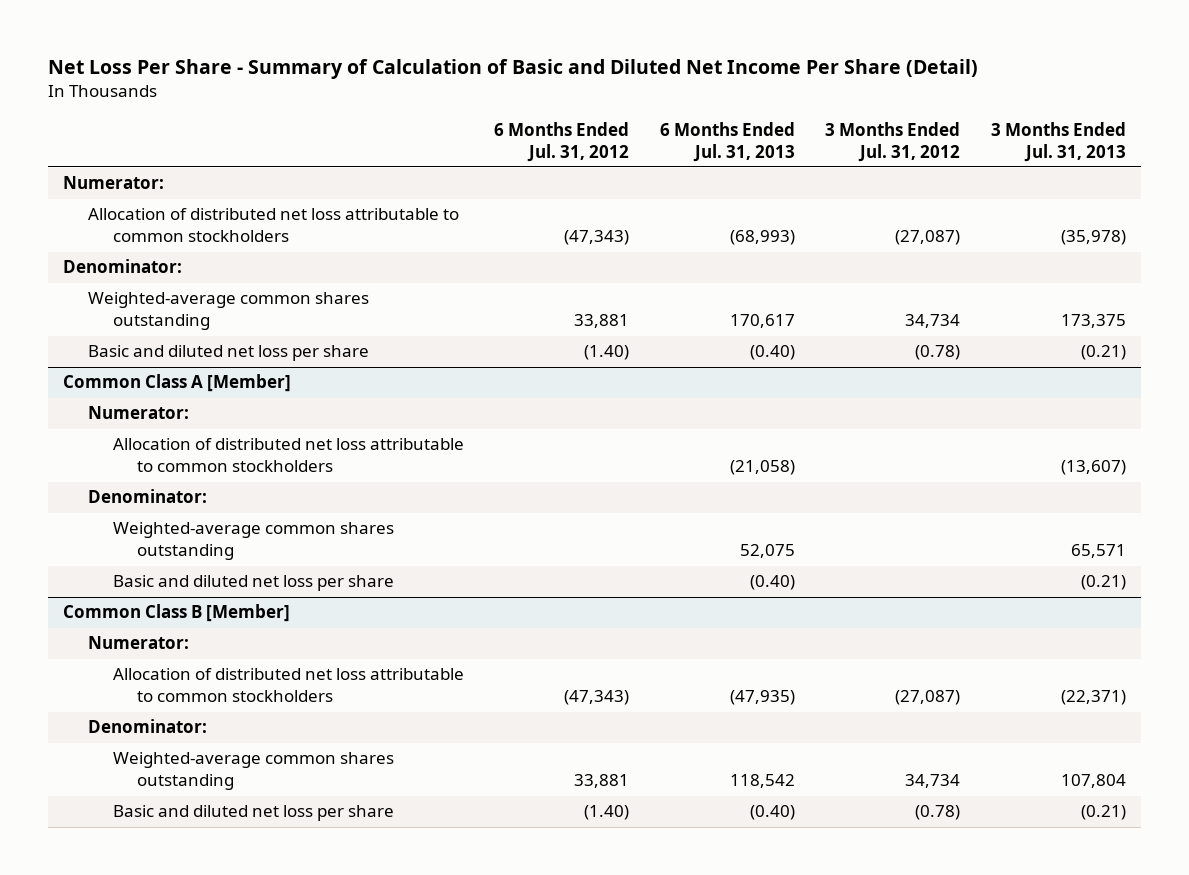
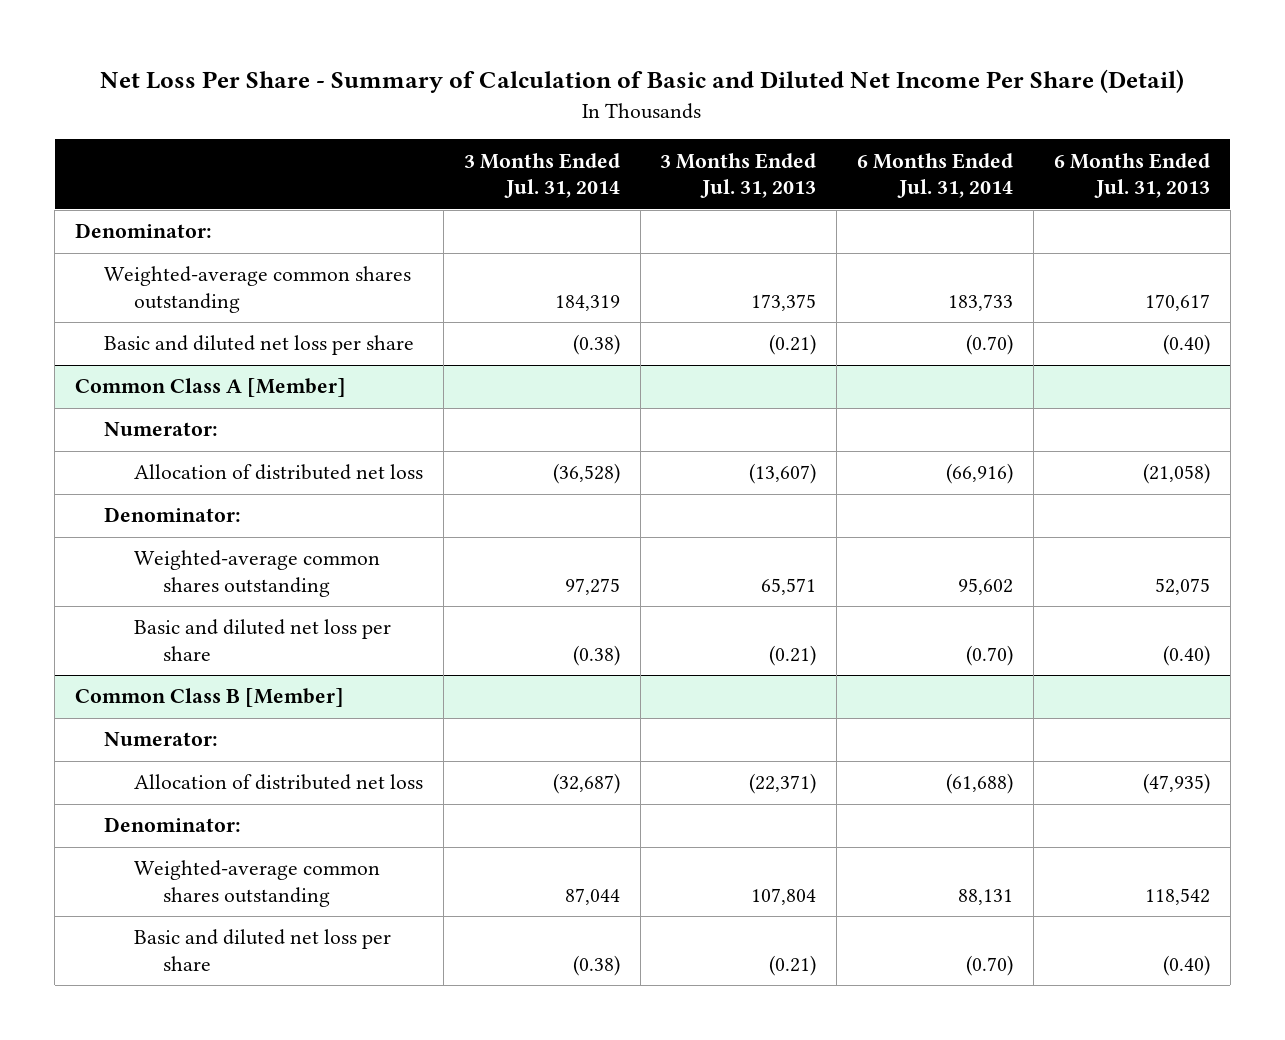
- | 6 Months Ended Jul. 31, 2012 | 6 Months Ended Jul. 31, 2013 | 3 Months Ended Jul. 31, 2012 | 3 Months Ended Jul. 31, 2013
+ | 3 Months Ended Jul. 31, 2014 | 3 Months Ended Jul. 31, 2013 | 6 Months Ended Jul. 31, 2014 | 6 Months Ended Jul. 31, 2013
- Numerator:
- Allocation of distributed net loss attributable to common stockholders | (47,343) | (68,993) | (27,087) | (35,978)
@ Common Class A [Member]
- Allocation of distributed net loss attributable to common stockholders | | (21,058) | | (13,607)
+ Allocation of distributed net loss | (36,528) | (13,607) | (66,916) | (21,058)
@ Common Class B [Member]
- Allocation of distributed net loss attributable to common stockholders | (47,343) | (47,935) | (27,087) | (22,371)
+ Allocation of distributed net loss | (32,687) | (22,371) | (61,688) | (47,935)

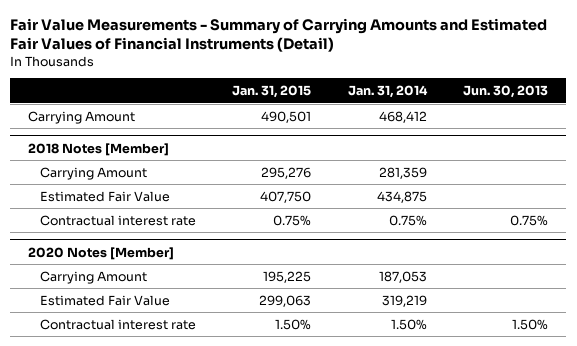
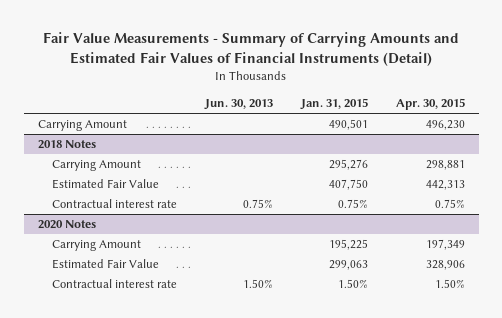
- | Jan. 31, 2015 | Jan. 31, 2014 | Jun. 30, 2013
+ | Jun. 30, 2013 | Jan. 31, 2015 | Apr. 30, 2015
- 2018 Notes [Member]
+ 2018 Notes
- 2020 Notes [Member]
+ 2020 Notes

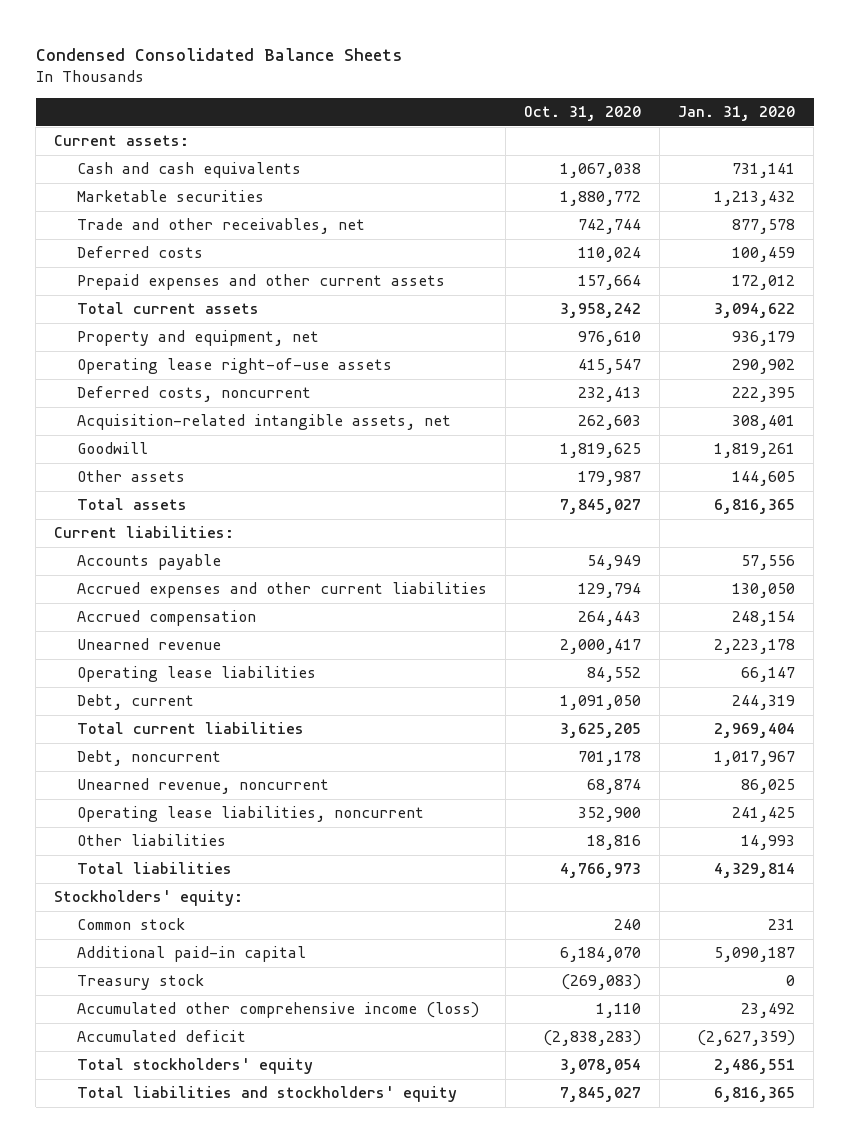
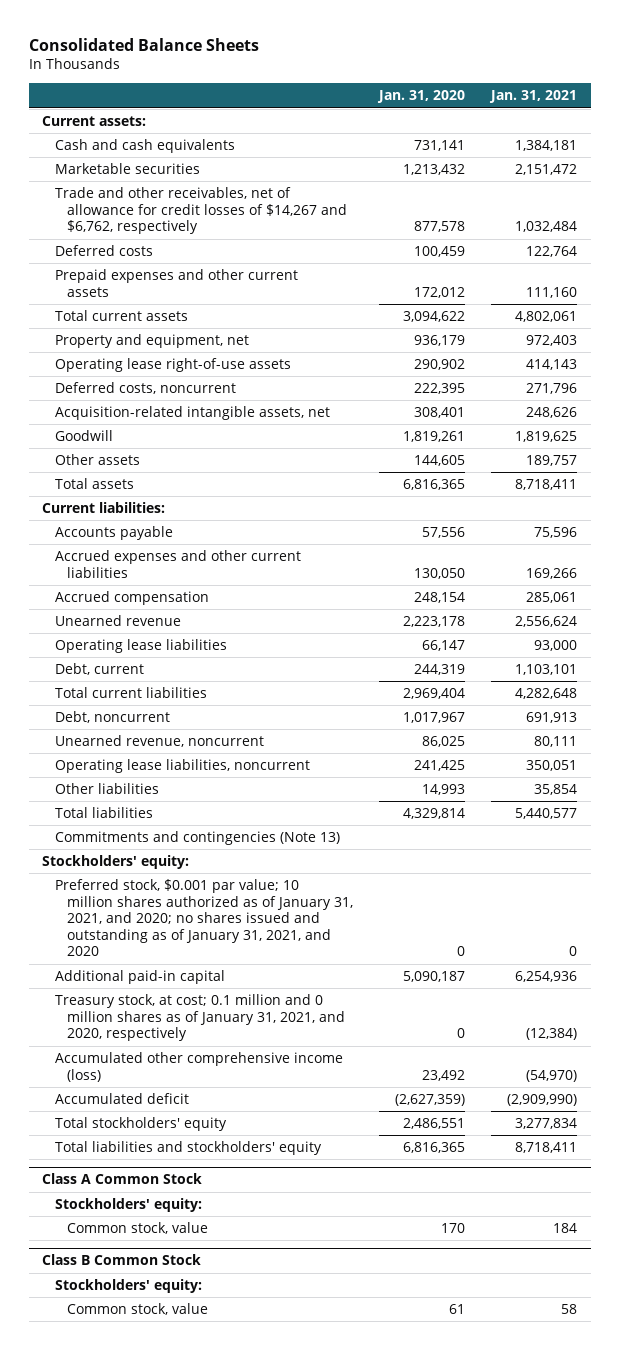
- Condensed Consolidated Balance Sheets
+ Consolidated Balance Sheets
- | Oct. 31, 2020 | Jan. 31, 2020
+ | Jan. 31, 2020 | Jan. 31, 2021
- Trade and other receivables, net | 742,744 | 877,578
+ Trade and other receivables, net of allowance for credit losses of $14,267 and $6,762, respectively | 877,578 | 1,032,484
+ Commitments and contingencies (Note 13)
- Common stock | 240 | 231
+ Preferred stock, $0.001 par value; 10 million shares authorized as of January 31, 2021, and 2020; no shares issued and outstanding as of January 31, 2021, and 2020 | 0 | 0
- Treasury stock | (269,083) | 0
+ Treasury stock, at cost; 0.1 million and 0 million shares as of January 31, 2021, and 2020, respectively | 0 | (12,384)
+ Class A Common Stock
+ Stockholders' equity:
+ Common stock, value | 170 | 184
+ Class B Common Stock
+ Stockholders' equity:
+ Common stock, value | 61 | 58

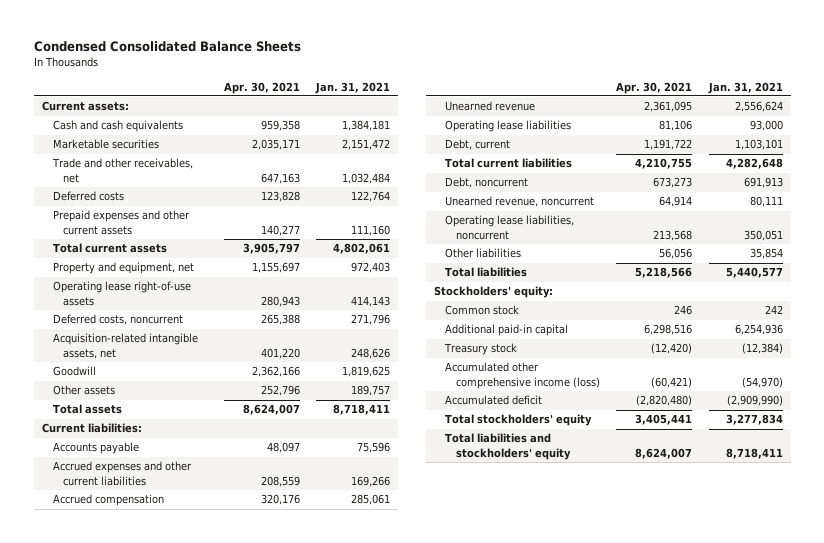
- Consolidated Balance Sheets
+ Condensed Consolidated Balance Sheets
- | Jan. 31, 2020 | Jan. 31, 2021
+ | Apr. 30, 2021 | Jan. 31, 2021
- Trade and other receivables, net of allowance for credit losses of $14,267 and $6,762, respectively | 877,578 | 1,032,484
+ Trade and other receivables, net | 647,163 | 1,032,484
- Commitments and contingencies (Note 13)
- Preferred stock, $0.001 par value; 10 million shares authorized as of January 31, 2021, and 2020; no shares issued and outstanding as of January 31, 2021, and 2020 | 0 | 0
+ Common stock | 246 | 242
- Treasury stock, at cost; 0.1 million and 0 million shares as of January 31, 2021, and 2020, respectively | 0 | (12,384)
+ Treasury stock | (12,420) | (12,384)
- Class A Common Stock
- Stockholders' equity:
- Common stock, value | 170 | 184
- Class B Common Stock
- Stockholders' equity:
- Common stock, value | 61 | 58

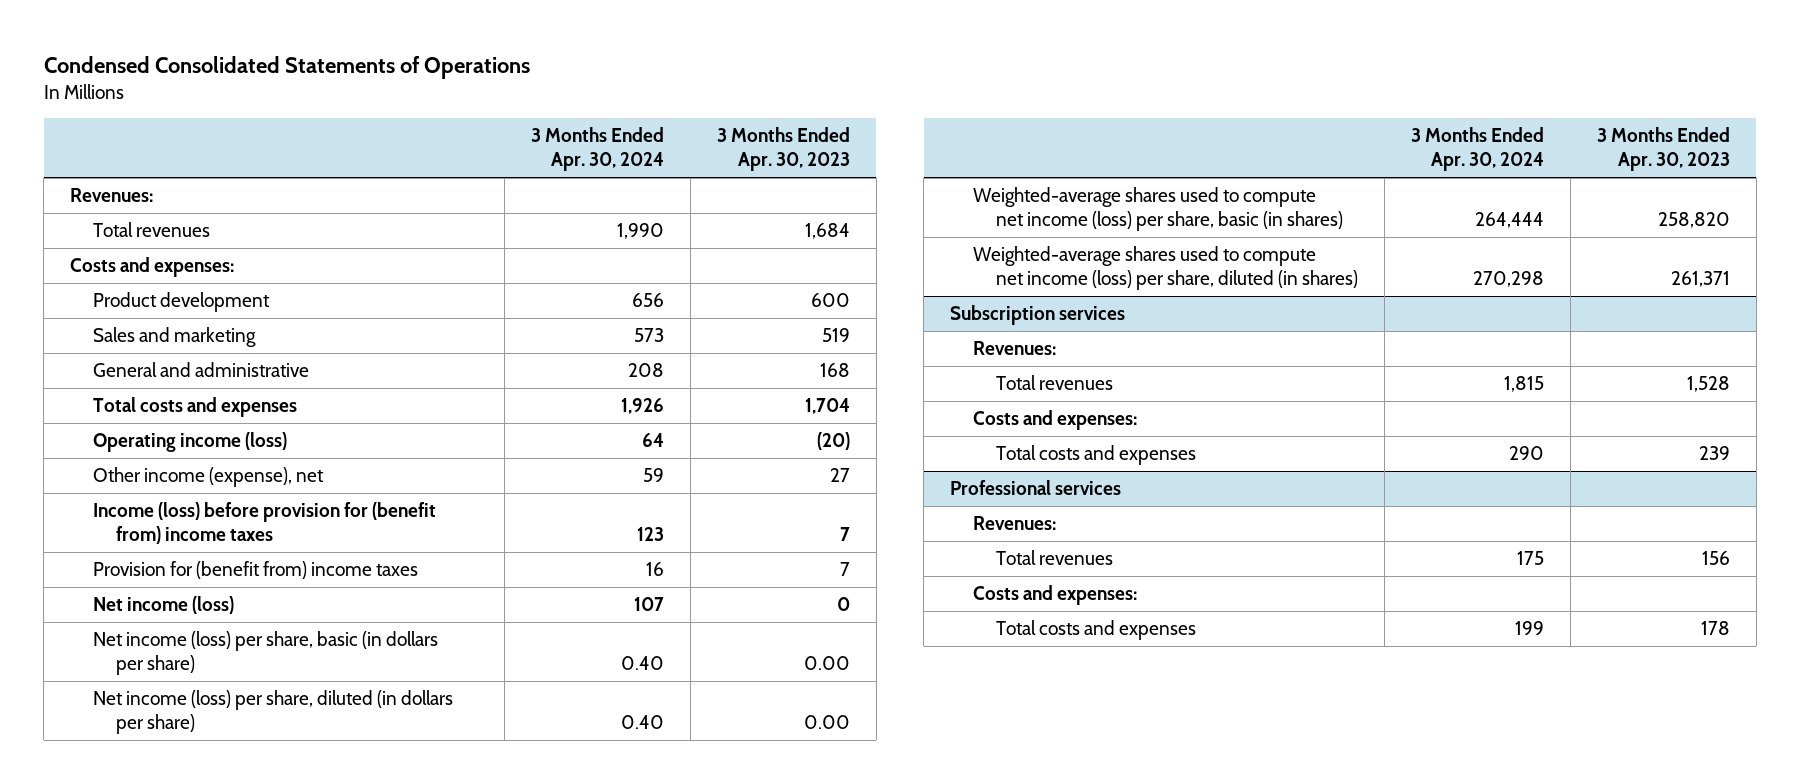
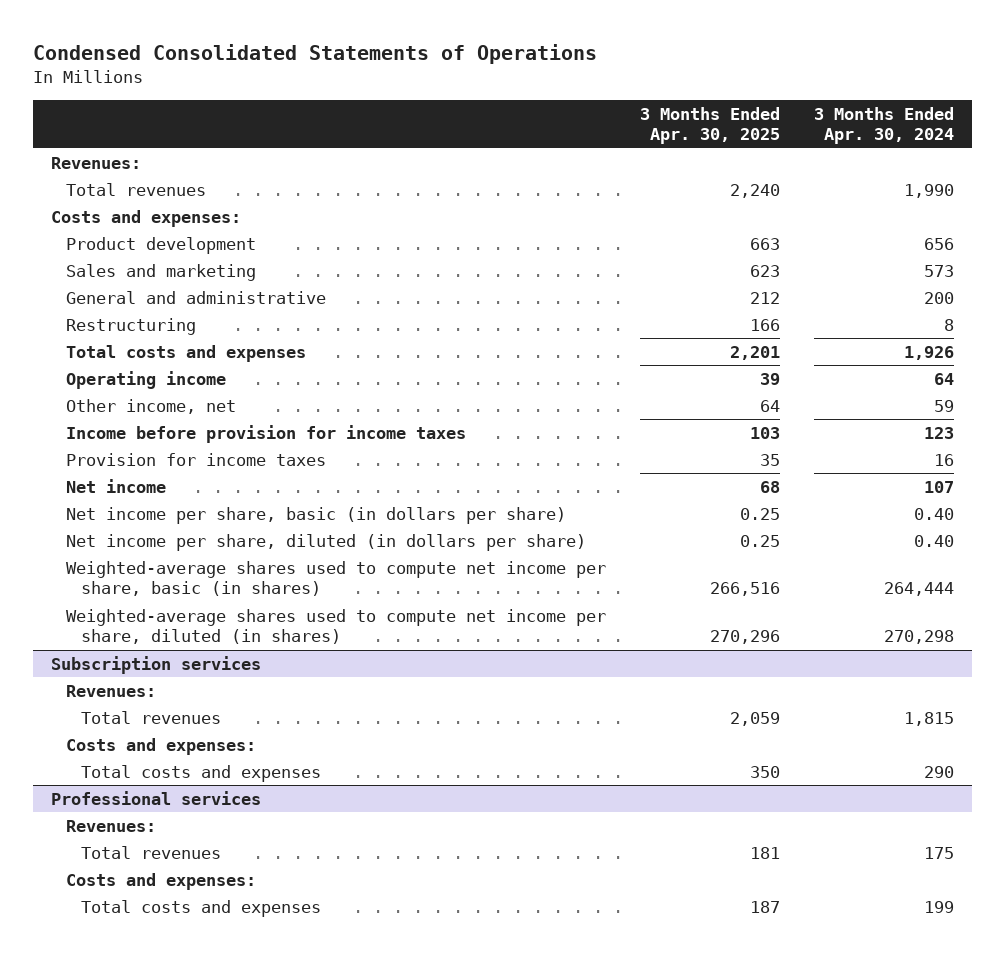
- | 3 Months Ended Apr. 30, 2024 | 3 Months Ended Apr. 30, 2023
+ | 3 Months Ended Apr. 30, 2025 | 3 Months Ended Apr. 30, 2024
- General and administrative | 208 | 168
+ General and administrative | 212 | 200
+ Restructuring | 166 | 8
- Operating income (loss) | 64 | (20)
- Other income (expense), net | 59 | 27
- Income (loss) before provision for (benefit from) income taxes | 123 | 7
- Provision for (benefit from) income taxes | 16 | 7
- Net income (loss) | 107 | 0
- Net income (loss) per share, basic (in dollars per share) | 0.40 | 0.00
- Net income (loss) per share, diluted (in dollars per share) | 0.40 | 0.00
- Weighted-average shares used to compute net income (loss) per share, basic (in shares) | 264,444 | 258,820
- Weighted-average shares used to compute net income (loss) per share, diluted (in shares) | 270,298 | 261,371
+ Operating income | 39 | 64
+ Other income, net | 64 | 59
+ Income before provision for income taxes | 103 | 123
+ Provision for income taxes | 35 | 16
+ Net income | 68 | 107
+ Net income per share, basic (in dollars per share) | 0.25 | 0.40
+ Net income per share, diluted (in dollars per share) | 0.25 | 0.40
+ Weighted-average shares used to compute net income per share, basic (in shares) | 266,516 | 264,444
+ Weighted-average shares used to compute net income per share, diluted (in shares) | 270,296 | 270,298

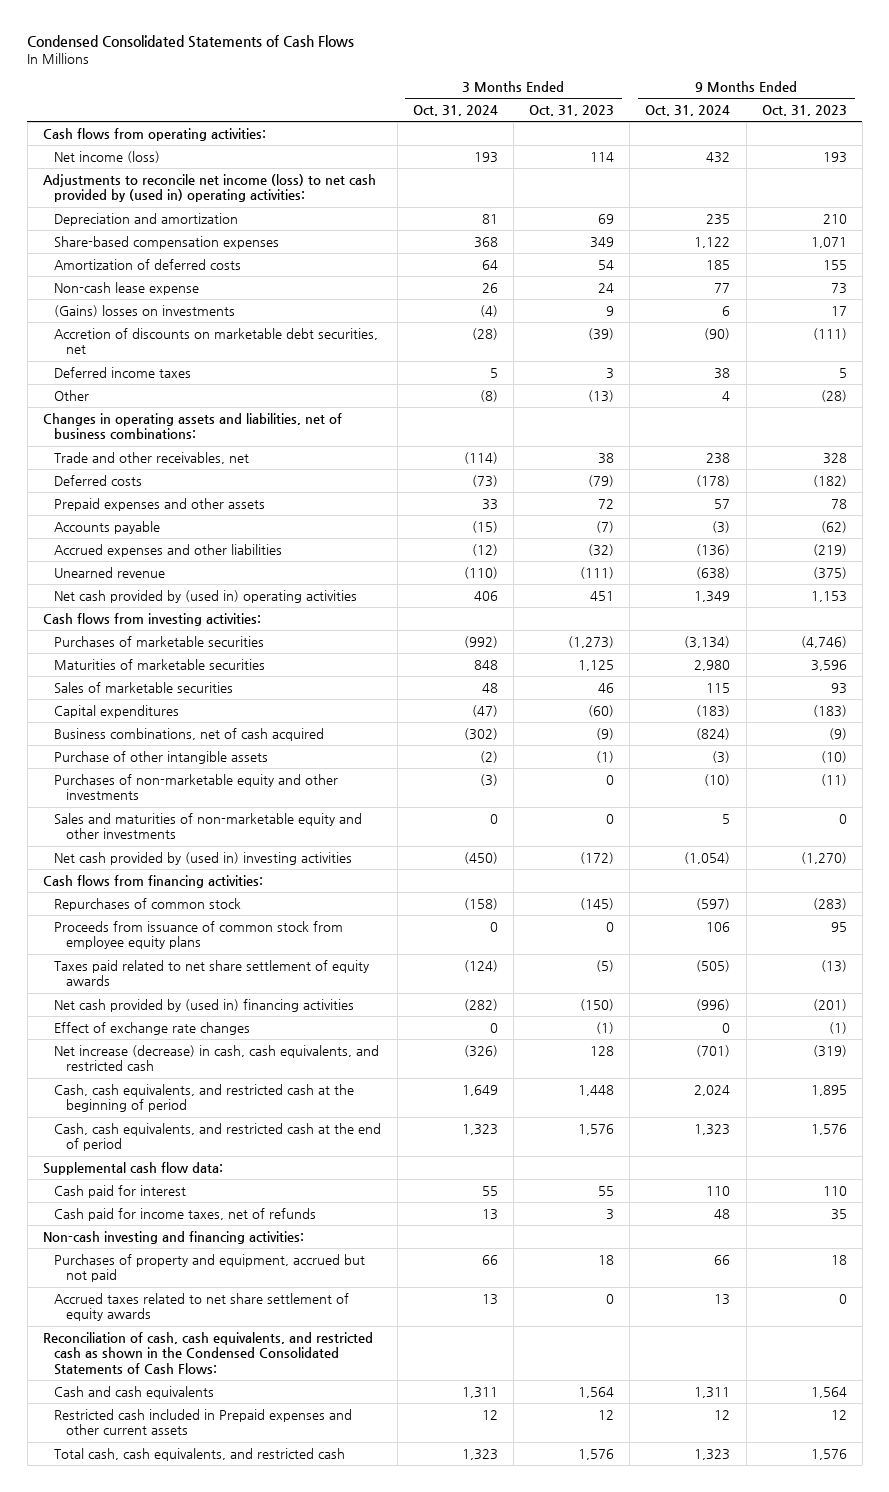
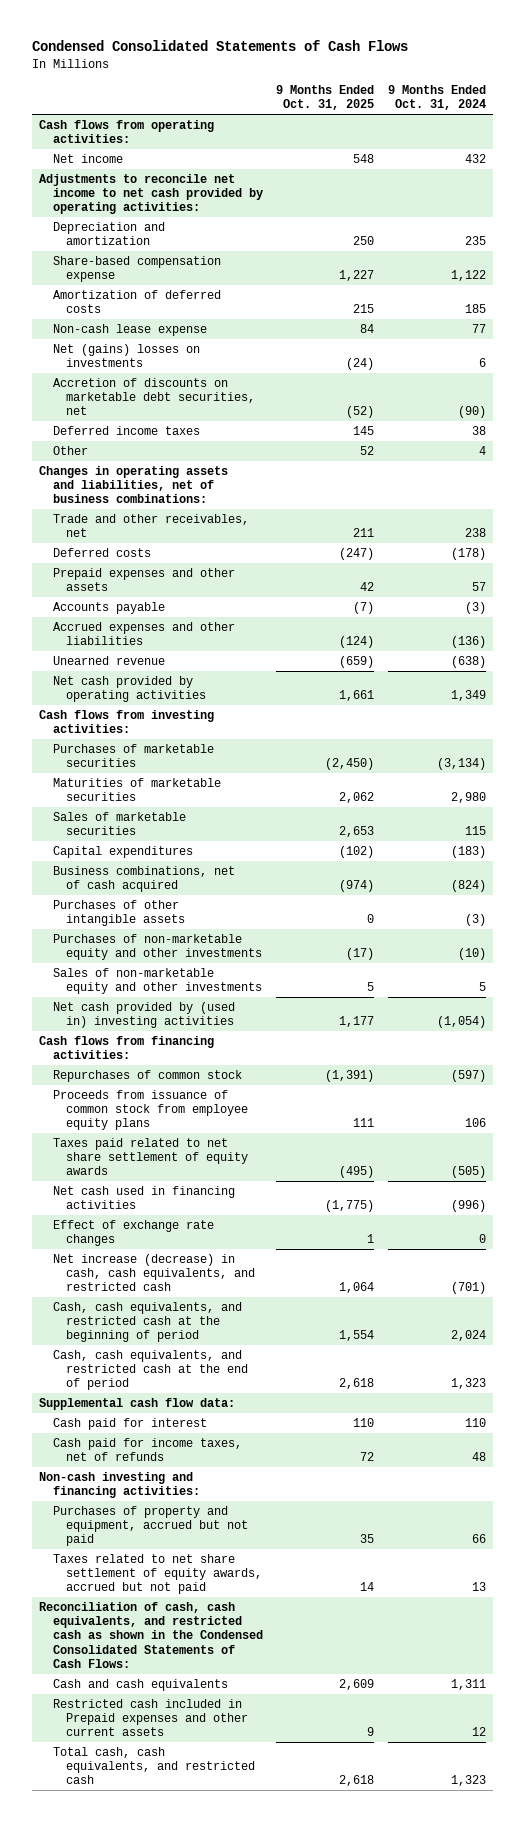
- | 3 Months Ended Oct. 31, 2024 | 3 Months Ended Oct. 31, 2023 | 9 Months Ended Oct. 31, 2024 | 9 Months Ended Oct. 31, 2023
+ | 9 Months Ended Oct. 31, 2025 | 9 Months Ended Oct. 31, 2024
- Net income (loss) | 193 | 114 | 432 | 193
- Adjustments to reconcile net income (loss) to net cash provided by (used in) operating activities:
+ Net income | 548 | 432
+ Adjustments to reconcile net income to net cash provided by operating activities:
- Share-based compensation expenses | 368 | 349 | 1,122 | 1,071
+ Share-based compensation expense | 1,227 | 1,122
- (Gains) losses on investments | (4) | 9 | 6 | 17
+ Net (gains) losses on investments | (24) | 6
- Net cash provided by (used in) operating activities | 406 | 451 | 1,349 | 1,153
+ Net cash provided by operating activities | 1,661 | 1,349
- Purchase of other intangible assets | (2) | (1) | (3) | (10)
+ Purchases of other intangible assets | 0 | (3)
- Sales and maturities of non-marketable equity and other investments | 0 | 0 | 5 | 0
+ Sales of non-marketable equity and other investments | 5 | 5
- Net cash provided by (used in) financing activities | (282) | (150) | (996) | (201)
+ Net cash used in financing activities | (1,775) | (996)
- Accrued taxes related to net share settlement of equity awards | 13 | 0 | 13 | 0
+ Taxes related to net share settlement of equity awards, accrued but not paid | 14 | 13

